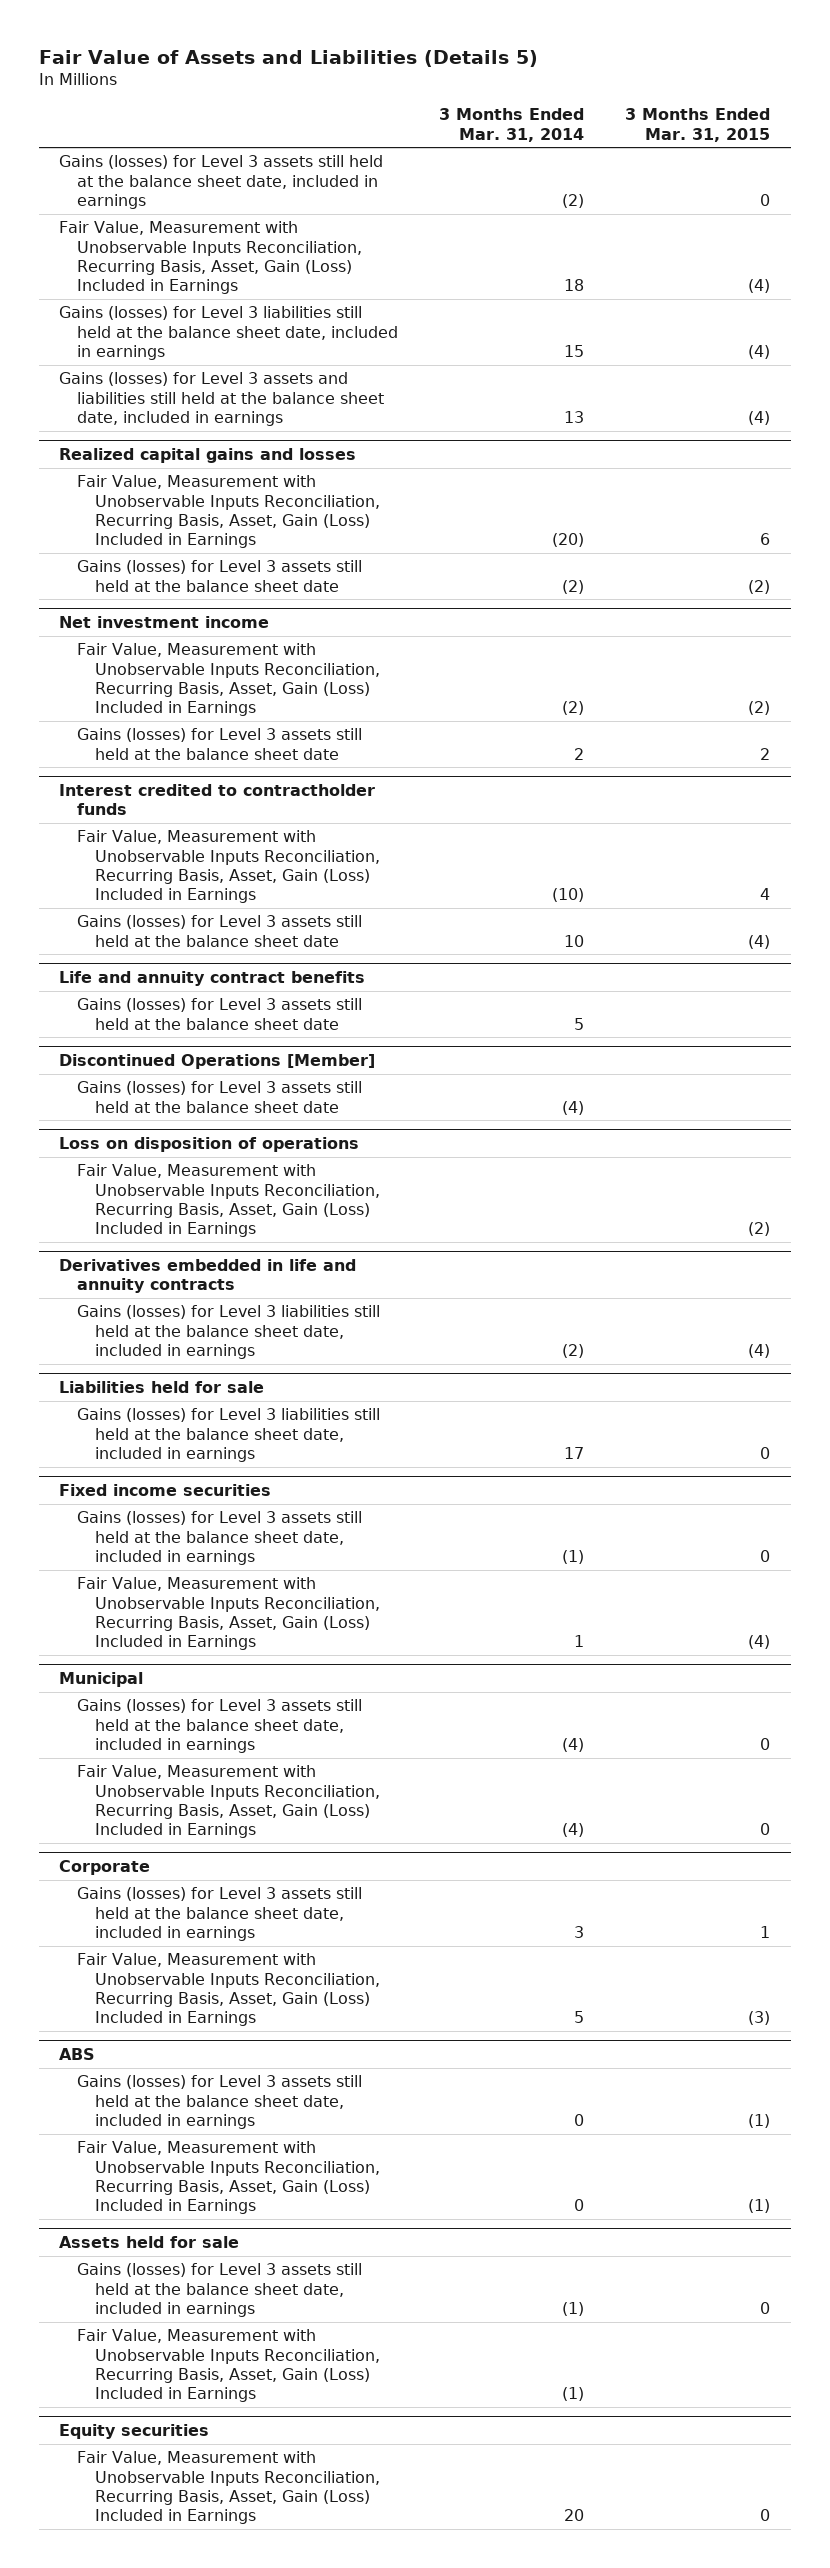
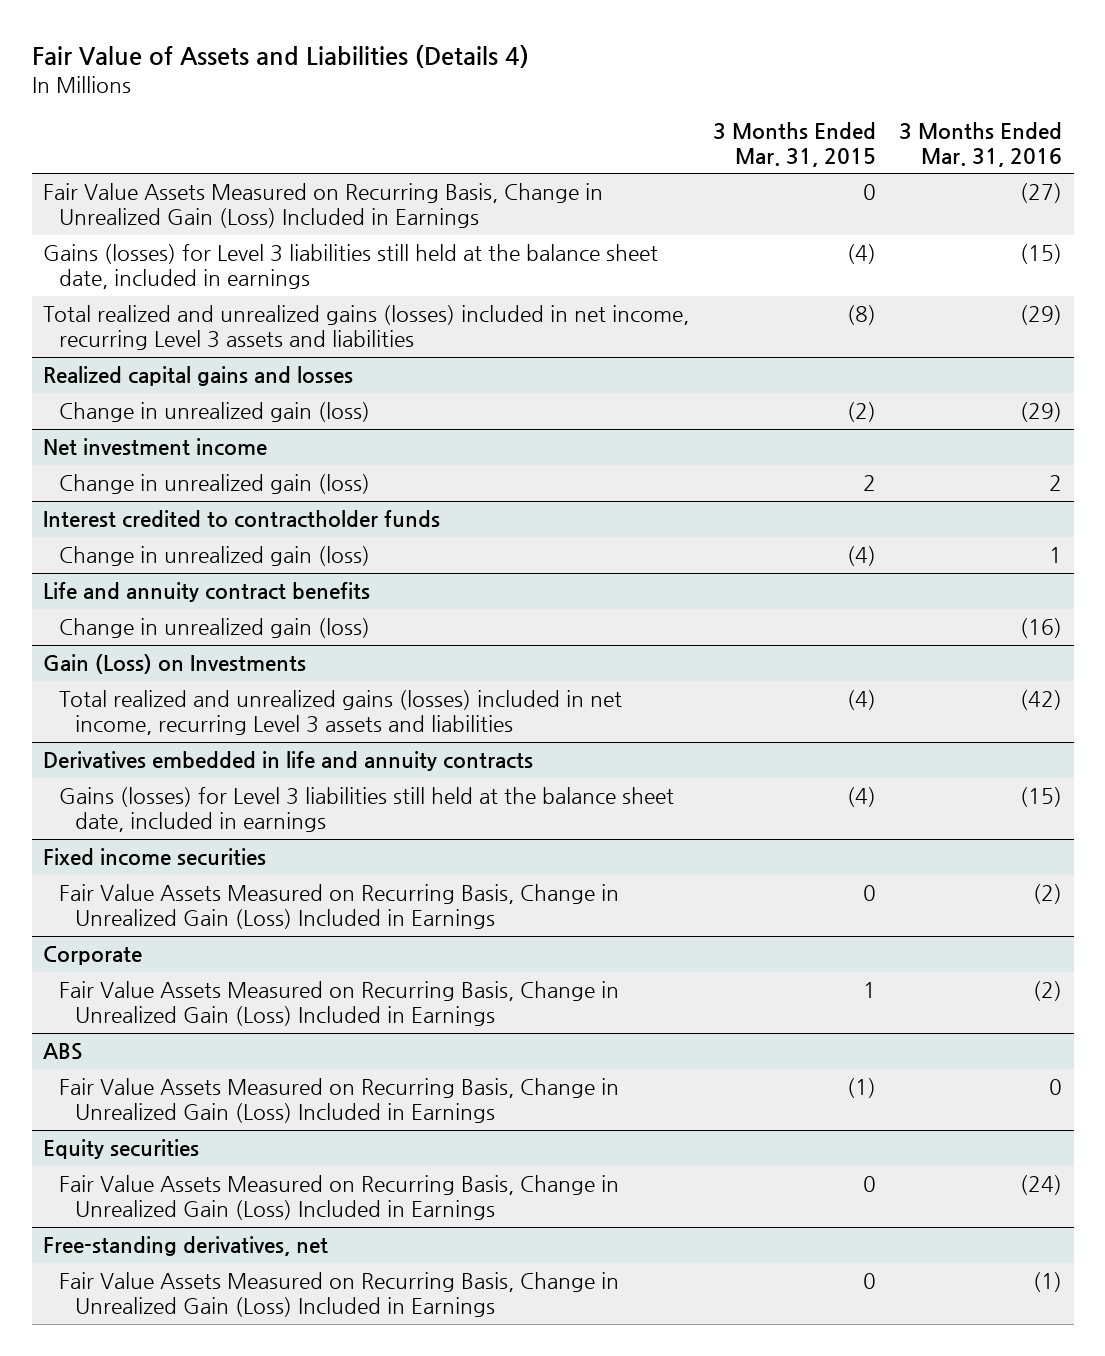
- Fair Value of Assets and Liabilities (Details 5)
+ Fair Value of Assets and Liabilities (Details 4)
- | 3 Months Ended Mar. 31, 2014 | 3 Months Ended Mar. 31, 2015
+ | 3 Months Ended Mar. 31, 2015 | 3 Months Ended Mar. 31, 2016
- Gains (losses) for Level 3 assets still held at the balance sheet date, included in earnings | (2) | 0
- Fair Value, Measurement with Unobservable Inputs Reconciliation, Recurring Basis, Asset, Gain (Loss) Included in Earnings | 18 | (4)
+ Fair Value Assets Measured on Recurring Basis, Change in Unrealized Gain (Loss) Included in Earnings | 0 | (27)
- Gains (losses) for Level 3 assets and liabilities still held at the balance sheet date, included in earnings | 13 | (4)
+ Total realized and unrealized gains (losses) included in net income, recurring Level 3 assets and liabilities | (8) | (29)
@ Realized capital gains and losses
- Fair Value, Measurement with Unobservable Inputs Reconciliation, Recurring Basis, Asset, Gain (Loss) Included in Earnings | (20) | 6
- Gains (losses) for Level 3 assets still held at the balance sheet date | (2) | (2)
+ Change in unrealized gain (loss) | (2) | (29)
@ Net investment income
- Fair Value, Measurement with Unobservable Inputs Reconciliation, Recurring Basis, Asset, Gain (Loss) Included in Earnings | (2) | (2)
- Gains (losses) for Level 3 assets still held at the balance sheet date | 2 | 2
+ Change in unrealized gain (loss) | 2 | 2
@ Interest credited to contractholder funds
- Fair Value, Measurement with Unobservable Inputs Reconciliation, Recurring Basis, Asset, Gain (Loss) Included in Earnings | (10) | 4
- Gains (losses) for Level 3 assets still held at the balance sheet date | 10 | (4)
+ Change in unrealized gain (loss) | (4) | 1
@ Life and annuity contract benefits
- Gains (losses) for Level 3 assets still held at the balance sheet date | 5 |
- Discontinued Operations [Member]
- Gains (losses) for Level 3 assets still held at the balance sheet date | (4) |
- Loss on disposition of operations
- Fair Value, Measurement with Unobservable Inputs Reconciliation, Recurring Basis, Asset, Gain (Loss) Included in Earnings | | (2)
@ Life and annuity contract benefits
+ Change in unrealized gain (loss) | | (16)
+ Gain (Loss) on Investments
+ Total realized and unrealized gains (losses) included in net income, recurring Level 3 assets and liabilities | (4) | (42)
- Liabilities held for sale
- Gains (losses) for Level 3 liabilities still held at the balance sheet date, included in earnings | 17 | 0
@ Fixed income securities
- Gains (losses) for Level 3 assets still held at the balance sheet date, included in earnings | (1) | 0
- Fair Value, Measurement with Unobservable Inputs Reconciliation, Recurring Basis, Asset, Gain (Loss) Included in Earnings | 1 | (4)
- Municipal
- Gains (losses) for Level 3 assets still held at the balance sheet date, included in earnings | (4) | 0
- Fair Value, Measurement with Unobservable Inputs Reconciliation, Recurring Basis, Asset, Gain (Loss) Included in Earnings | (4) | 0
@ Fixed income securities
+ Fair Value Assets Measured on Recurring Basis, Change in Unrealized Gain (Loss) Included in Earnings | 0 | (2)
@ Corporate
- Gains (losses) for Level 3 assets still held at the balance sheet date, included in earnings | 3 | 1
- Fair Value, Measurement with Unobservable Inputs Reconciliation, Recurring Basis, Asset, Gain (Loss) Included in Earnings | 5 | (3)
+ Fair Value Assets Measured on Recurring Basis, Change in Unrealized Gain (Loss) Included in Earnings | 1 | (2)
@ ABS
- Gains (losses) for Level 3 assets still held at the balance sheet date, included in earnings | 0 | (1)
- Fair Value, Measurement with Unobservable Inputs Reconciliation, Recurring Basis, Asset, Gain (Loss) Included in Earnings | 0 | (1)
- Assets held for sale
- Gains (losses) for Level 3 assets still held at the balance sheet date, included in earnings | (1) | 0
- Fair Value, Measurement with Unobservable Inputs Reconciliation, Recurring Basis, Asset, Gain (Loss) Included in Earnings | (1) |
@ ABS
+ Fair Value Assets Measured on Recurring Basis, Change in Unrealized Gain (Loss) Included in Earnings | (1) | 0
@ Equity securities
- Fair Value, Measurement with Unobservable Inputs Reconciliation, Recurring Basis, Asset, Gain (Loss) Included in Earnings | 20 | 0
+ Fair Value Assets Measured on Recurring Basis, Change in Unrealized Gain (Loss) Included in Earnings | 0 | (24)
+ Free-standing derivatives, net
+ Fair Value Assets Measured on Recurring Basis, Change in Unrealized Gain (Loss) Included in Earnings | 0 | (1)

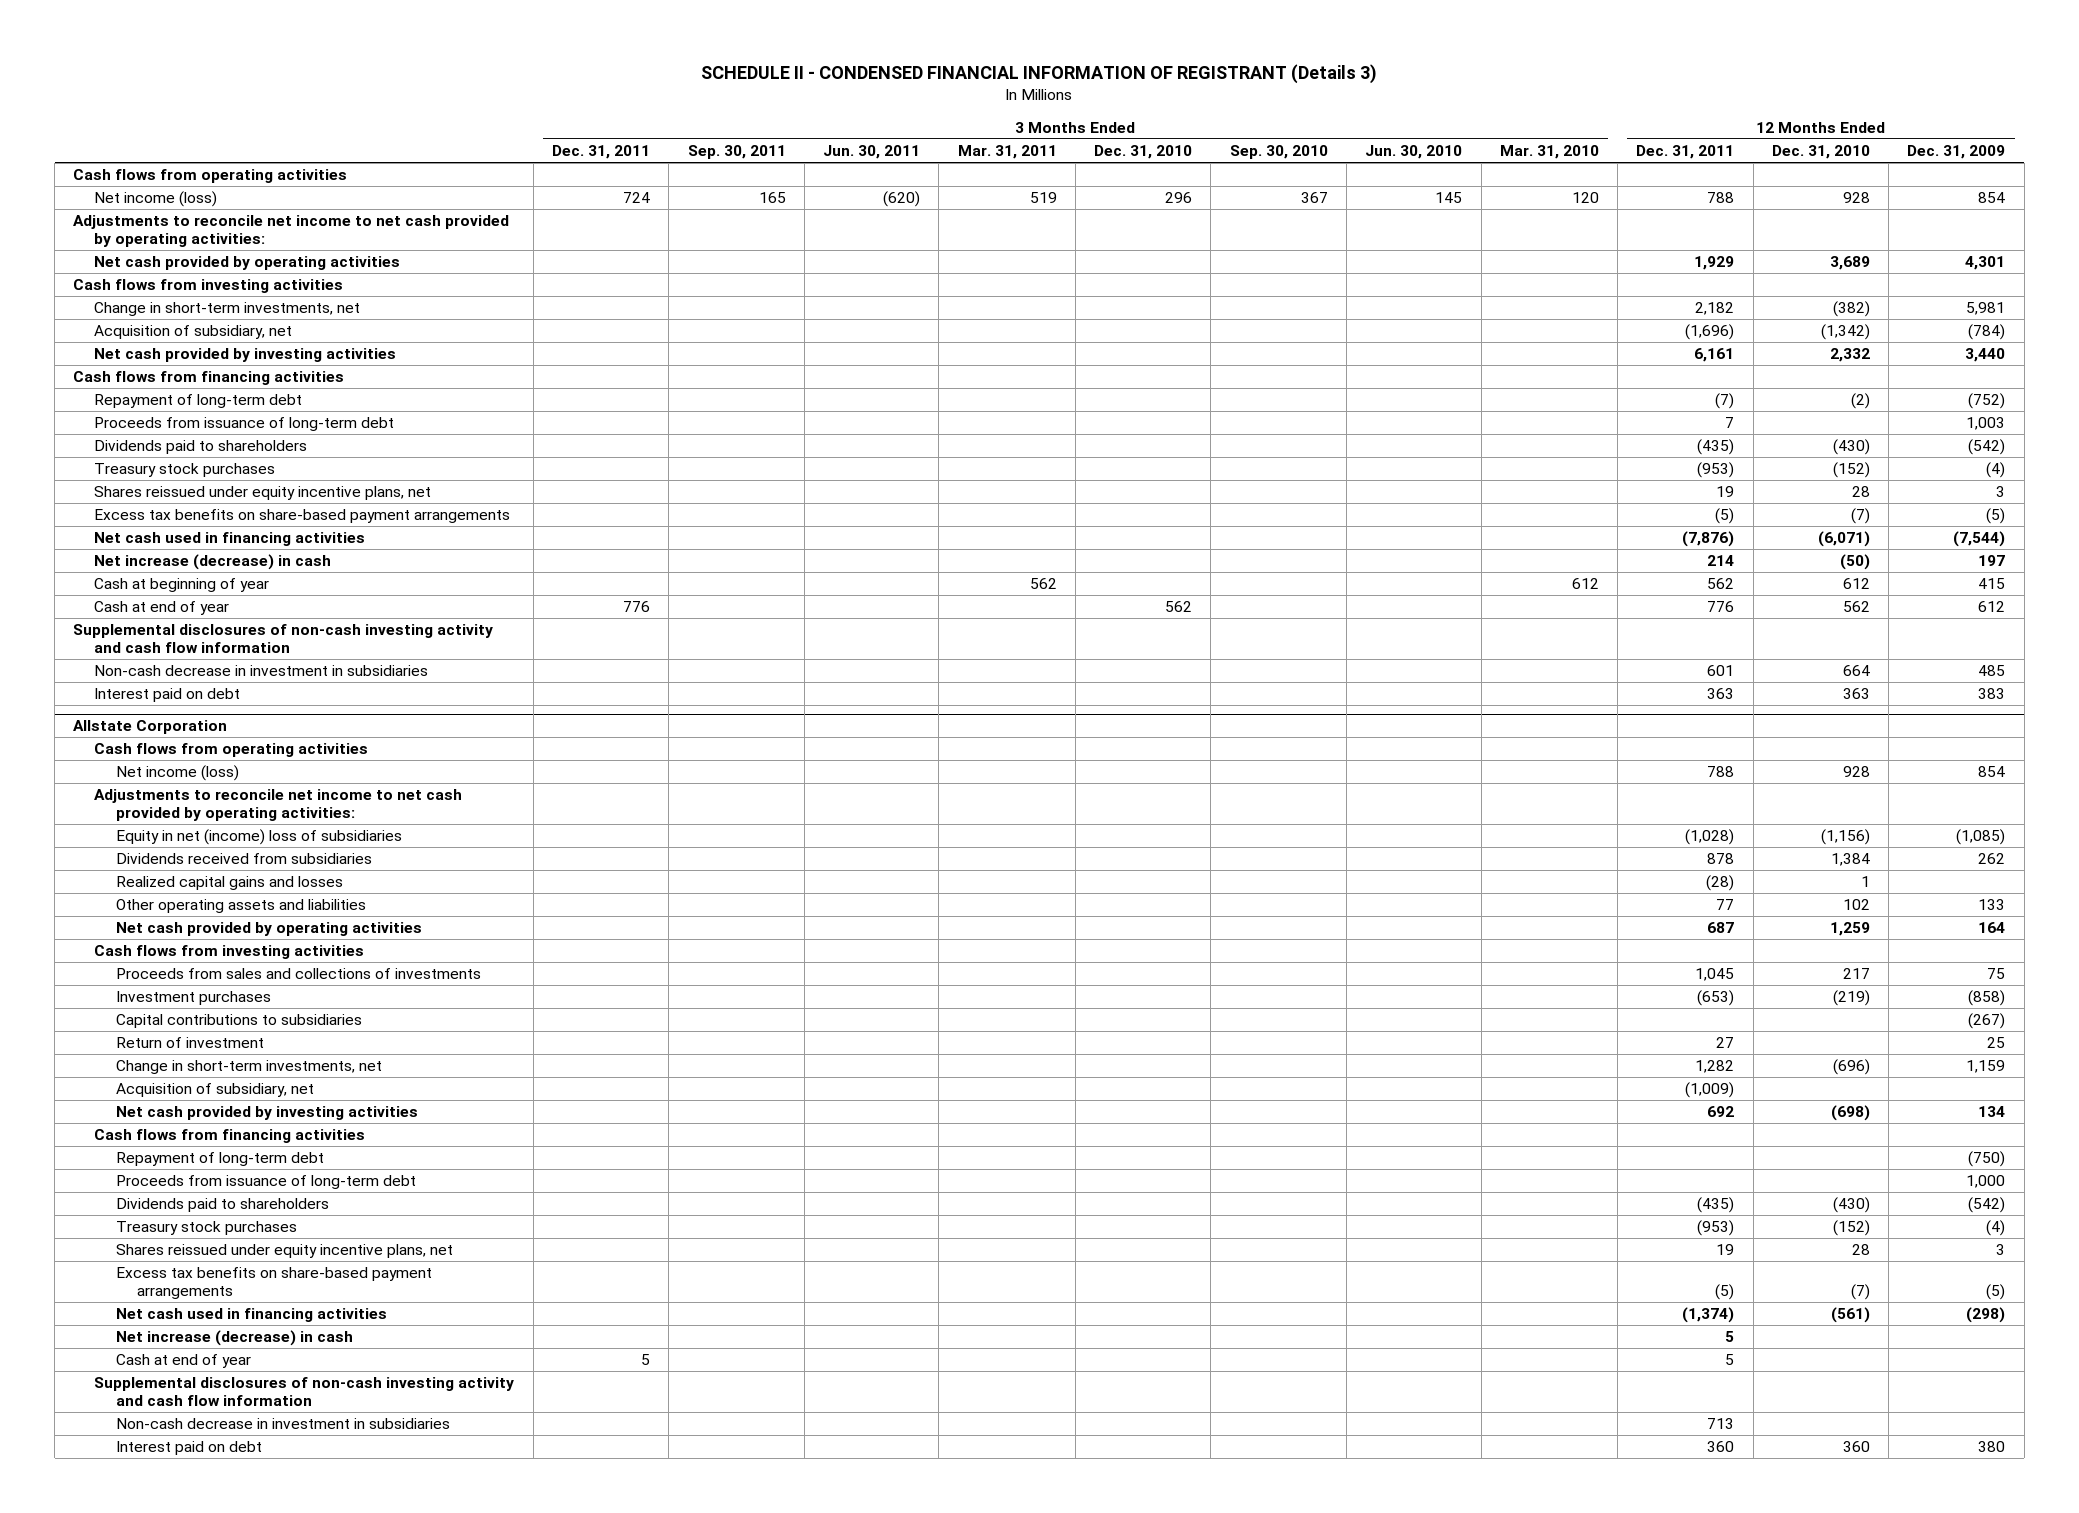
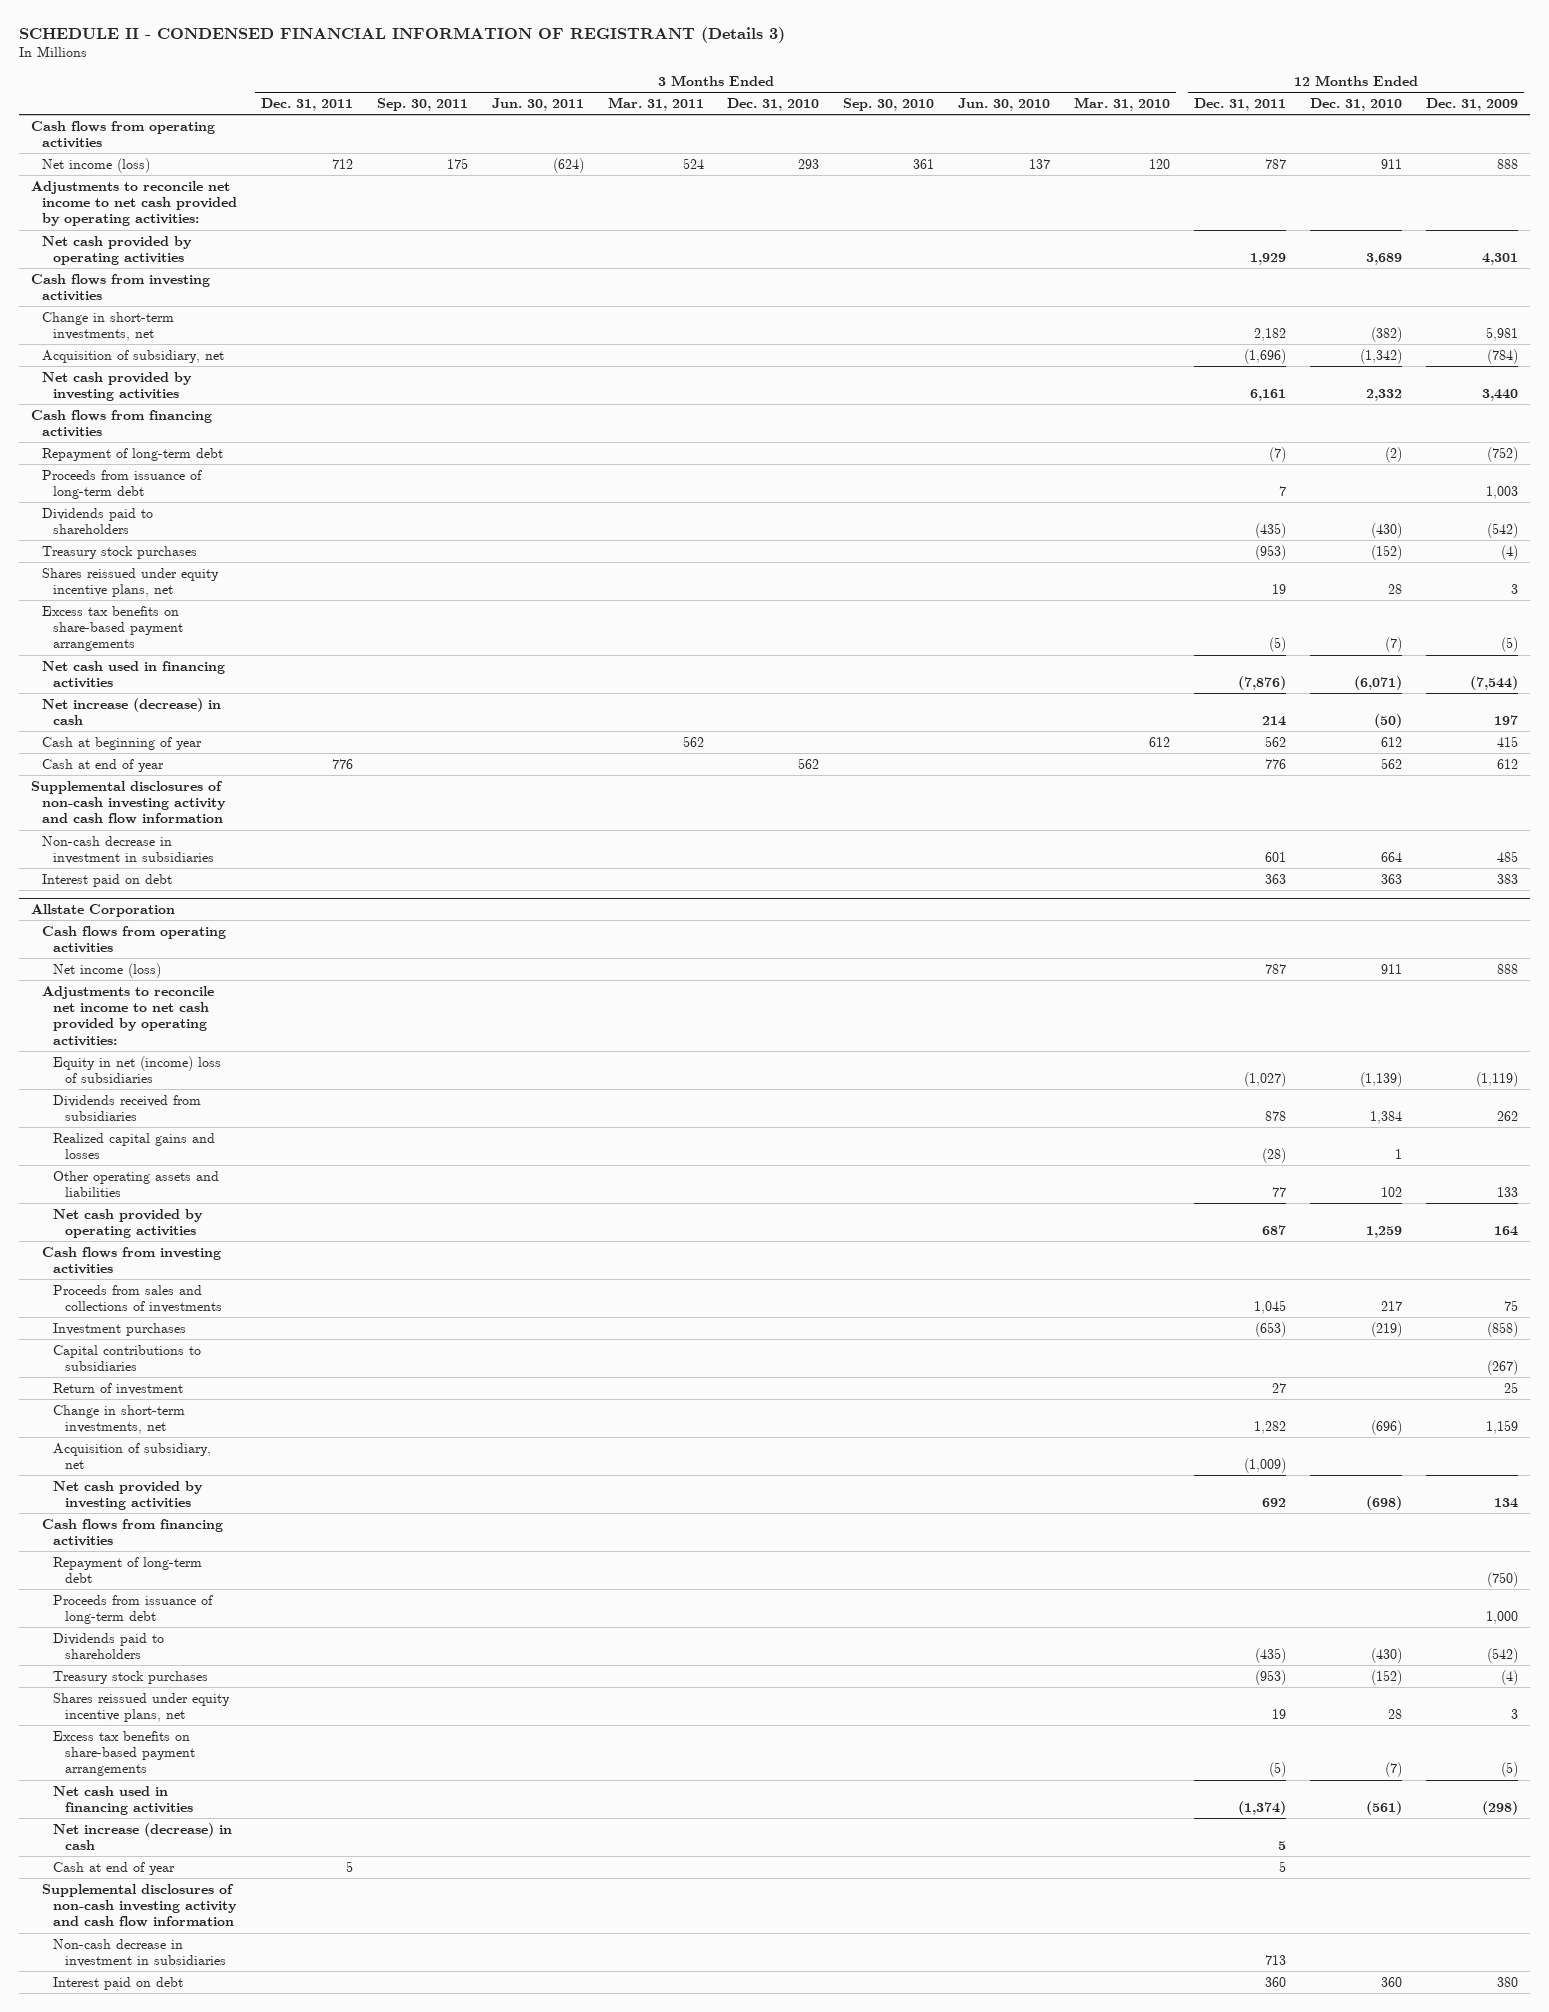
- Net income (loss) | 724 | 165 | (620) | 519 | 296 | 367 | 145 | 120 | 788 | 928 | 854
+ Net income (loss) | 712 | 175 | (624) | 524 | 293 | 361 | 137 | 120 | 787 | 911 | 888
@ Allstate Corporation
- Net income (loss) | | | | | | | | | 788 | 928 | 854
+ Net income (loss) | | | | | | | | | 787 | 911 | 888
- Equity in net (income) loss of subsidiaries | | | | | | | | | (1,028) | (1,156) | (1,085)
+ Equity in net (income) loss of subsidiaries | | | | | | | | | (1,027) | (1,139) | (1,119)

